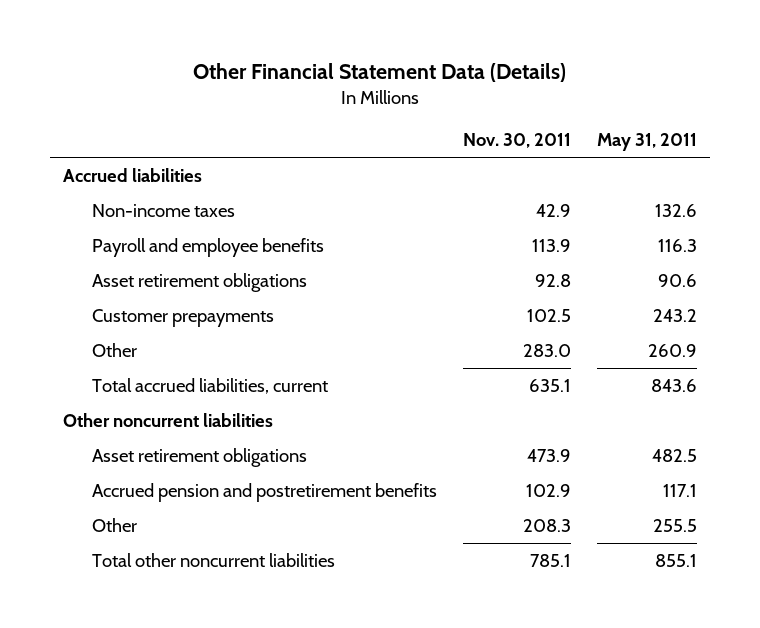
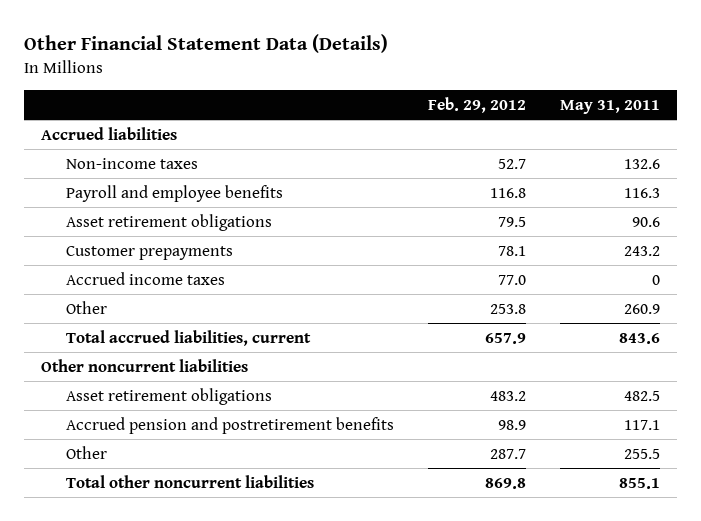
- | Nov. 30, 2011 | May 31, 2011
+ | Feb. 29, 2012 | May 31, 2011
+ Accrued income taxes | 77.0 | 0

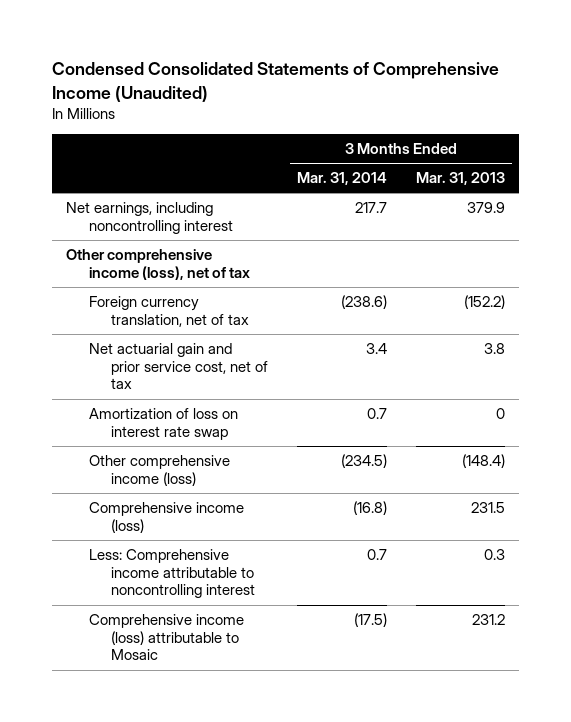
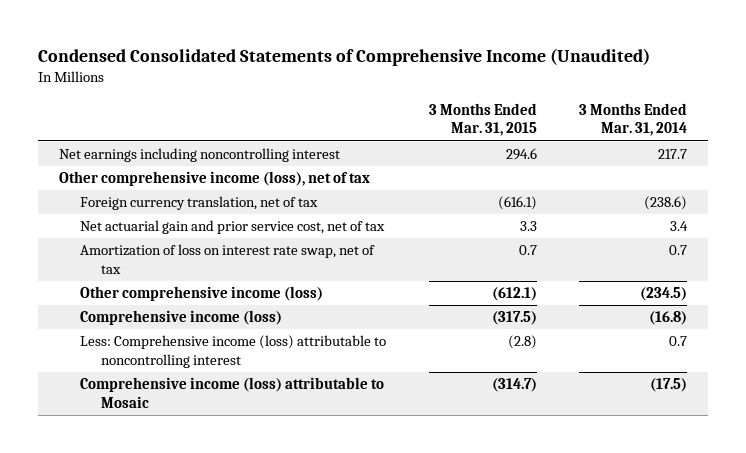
- | 3 Months Ended Mar. 31, 2014 | 3 Months Ended Mar. 31, 2013
+ | 3 Months Ended Mar. 31, 2015 | 3 Months Ended Mar. 31, 2014
- Net earnings, including noncontrolling interest | 217.7 | 379.9
+ Net earnings including noncontrolling interest | 294.6 | 217.7
- Amortization of loss on interest rate swap | 0.7 | 0
+ Amortization of loss on interest rate swap, net of tax | 0.7 | 0.7
- Less: Comprehensive income attributable to noncontrolling interest | 0.7 | 0.3
+ Less: Comprehensive income (loss) attributable to noncontrolling interest | (2.8) | 0.7

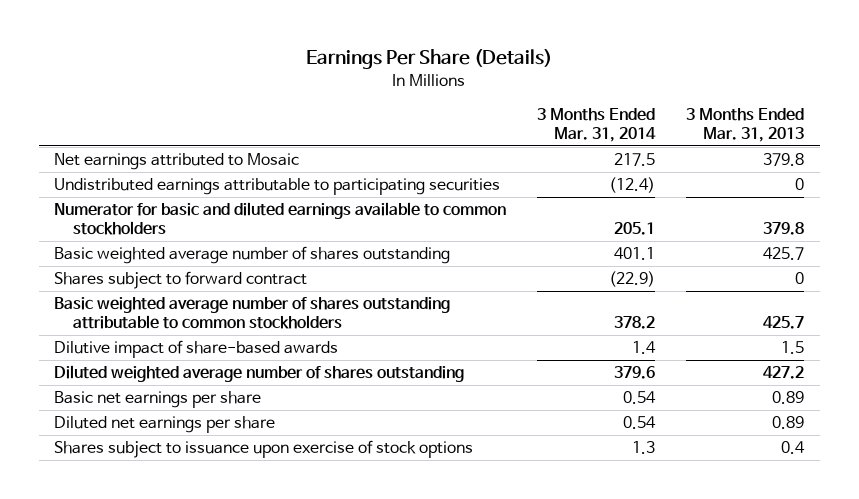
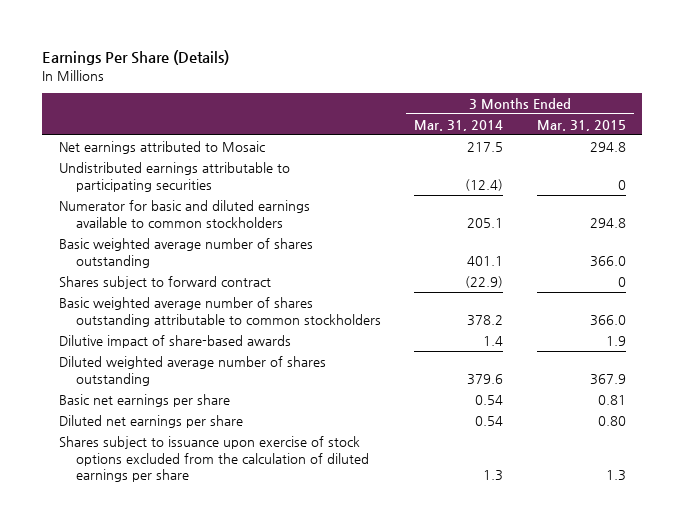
- | 3 Months Ended Mar. 31, 2014 | 3 Months Ended Mar. 31, 2013
+ | 3 Months Ended Mar. 31, 2014 | 3 Months Ended Mar. 31, 2015
- Shares subject to issuance upon exercise of stock options | 1.3 | 0.4
+ Shares subject to issuance upon exercise of stock options excluded from the calculation of diluted earnings per share | 1.3 | 1.3

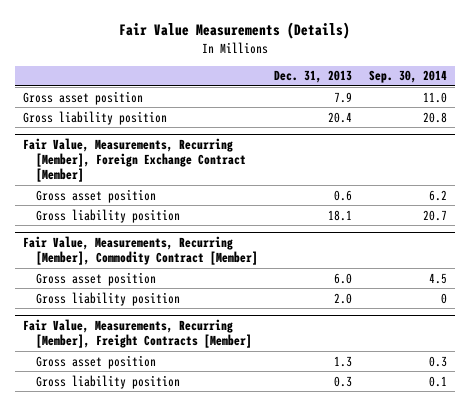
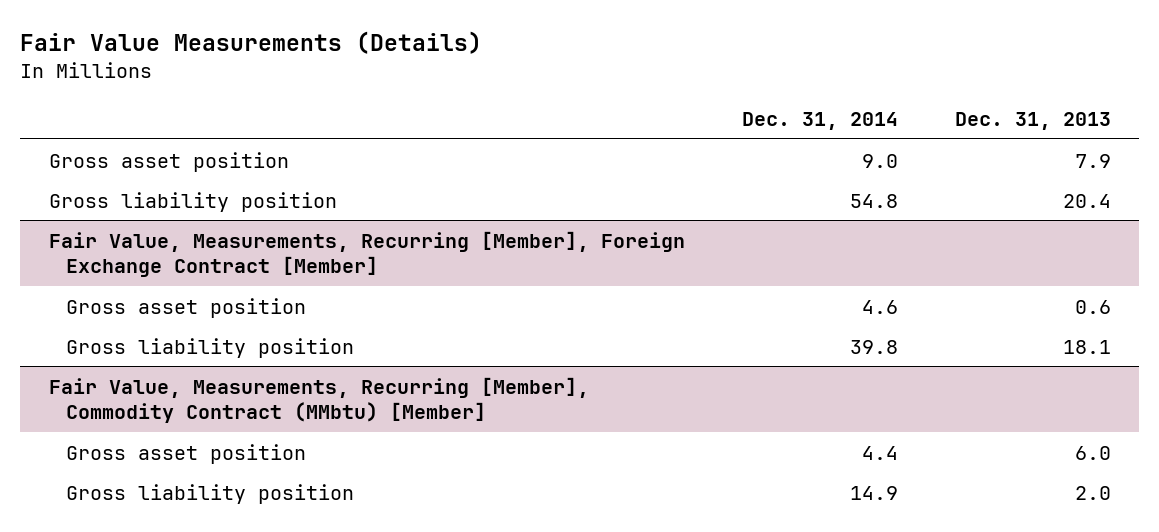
- | Dec. 31, 2013 | Sep. 30, 2014
+ | Dec. 31, 2014 | Dec. 31, 2013
- Fair Value, Measurements, Recurring [Member], Commodity Contract [Member]
+ Fair Value, Measurements, Recurring [Member], Commodity Contract (MMbtu) [Member]
- Fair Value, Measurements, Recurring [Member], Freight Contracts [Member]
- Gross asset position | 1.3 | 0.3
- Gross liability position | 0.3 | 0.1

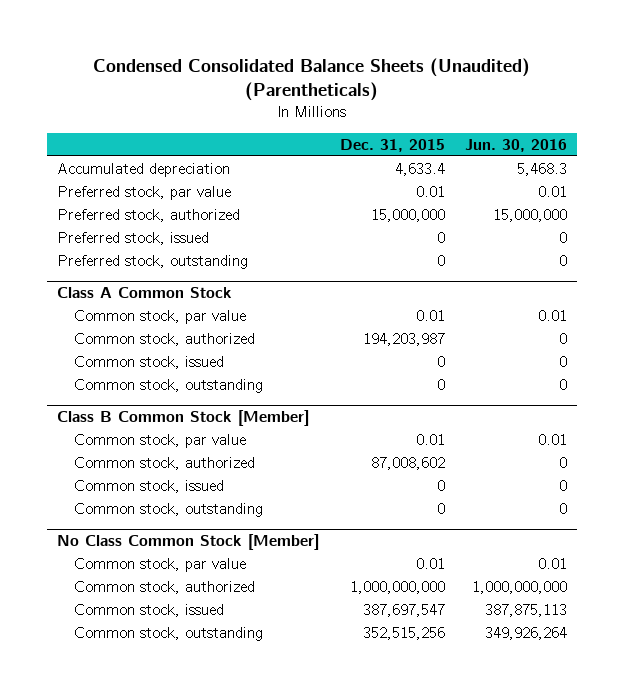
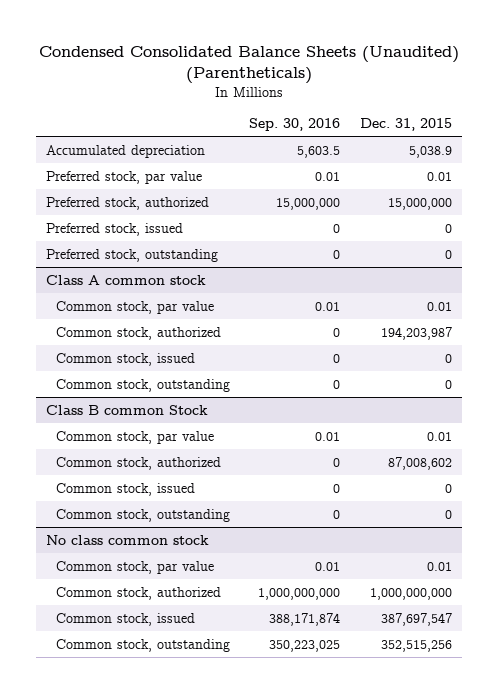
- | Dec. 31, 2015 | Jun. 30, 2016
+ | Sep. 30, 2016 | Dec. 31, 2015
- Accumulated depreciation | 4,633.4 | 5,468.3
+ Accumulated depreciation | 5,603.5 | 5,038.9
- Class A Common Stock
+ Class A common stock
- Class B Common Stock [Member]
+ Class B common Stock
- No Class Common Stock [Member]
+ No class common stock

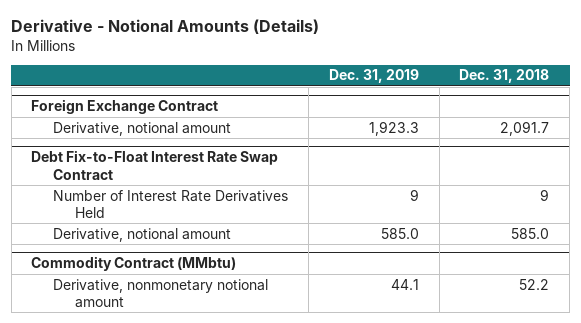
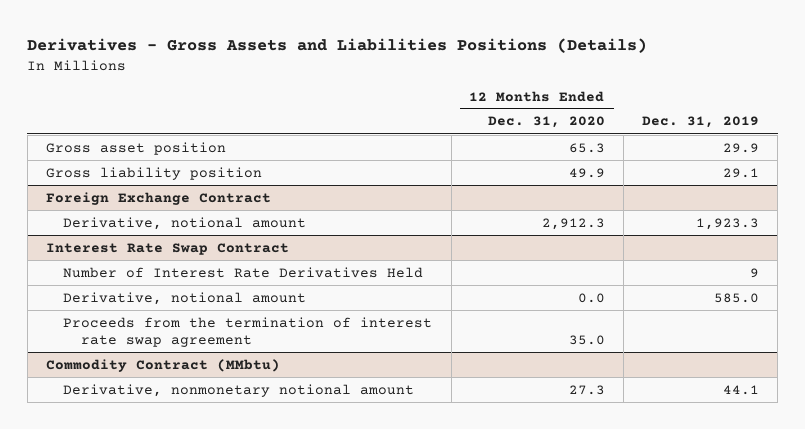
- Derivative - Notional Amounts (Details)
+ Derivatives - Gross Assets and Liabilities Positions (Details)
- | Dec. 31, 2019 | Dec. 31, 2018
+ | 12 Months Ended Dec. 31, 2020 | Dec. 31, 2019
+ Gross asset position | 65.3 | 29.9
+ Gross liability position | 49.9 | 29.1
- Debt Fix-to-Float Interest Rate Swap Contract
+ Interest Rate Swap Contract
+ Proceeds from the termination of interest rate swap agreement | 35.0 |

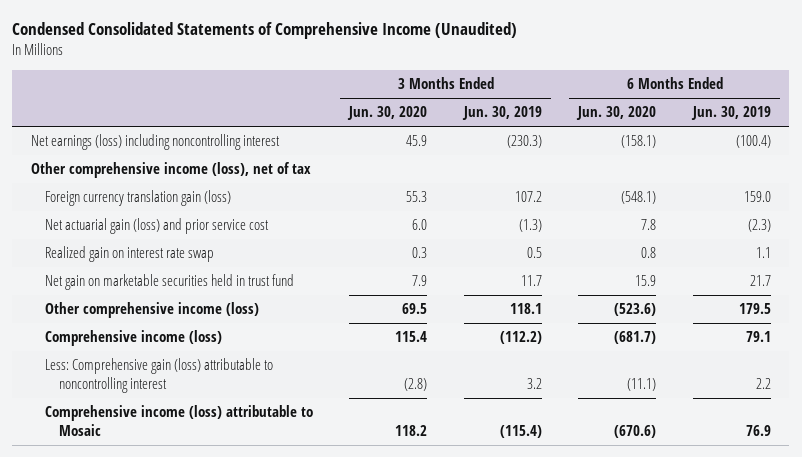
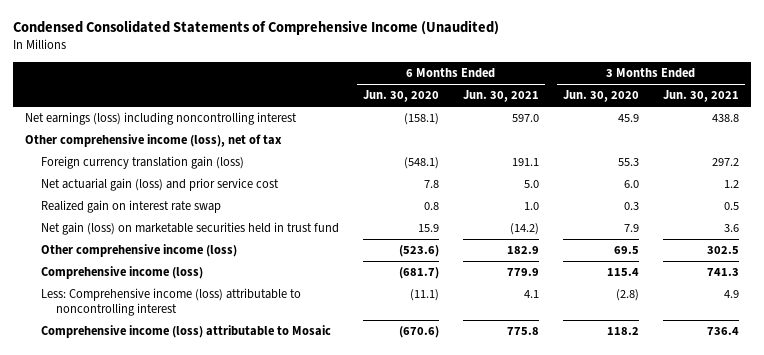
- | 3 Months Ended Jun. 30, 2020 | 3 Months Ended Jun. 30, 2019 | 6 Months Ended Jun. 30, 2020 | 6 Months Ended Jun. 30, 2019
+ | 6 Months Ended Jun. 30, 2020 | 6 Months Ended Jun. 30, 2021 | 3 Months Ended Jun. 30, 2020 | 3 Months Ended Jun. 30, 2021
- Net gain on marketable securities held in trust fund | 7.9 | 11.7 | 15.9 | 21.7
+ Net gain (loss) on marketable securities held in trust fund | 15.9 | (14.2) | 7.9 | 3.6
- Less: Comprehensive gain (loss) attributable to noncontrolling interest | (2.8) | 3.2 | (11.1) | 2.2
+ Less: Comprehensive income (loss) attributable to noncontrolling interest | (11.1) | 4.1 | (2.8) | 4.9

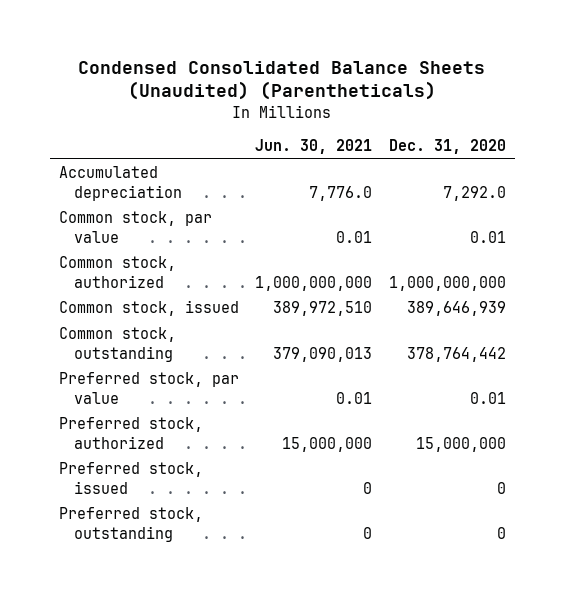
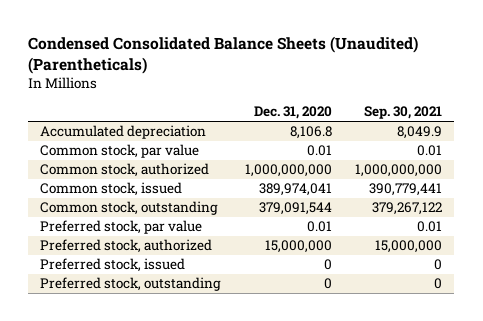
- | Jun. 30, 2021 | Dec. 31, 2020
+ | Dec. 31, 2020 | Sep. 30, 2021
- Accumulated depreciation | 7,776.0 | 7,292.0
+ Accumulated depreciation | 8,106.8 | 8,049.9
- Common stock, issued | 389,972,510 | 389,646,939
- Common stock, outstanding | 379,090,013 | 378,764,442
+ Common stock, issued | 389,974,041 | 390,779,441
+ Common stock, outstanding | 379,091,544 | 379,267,122

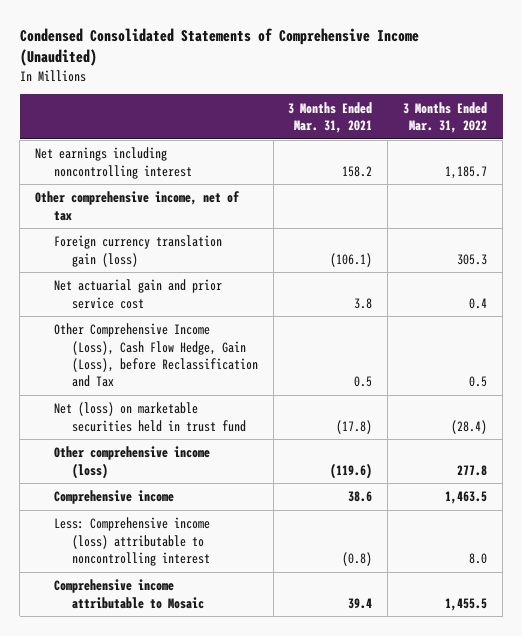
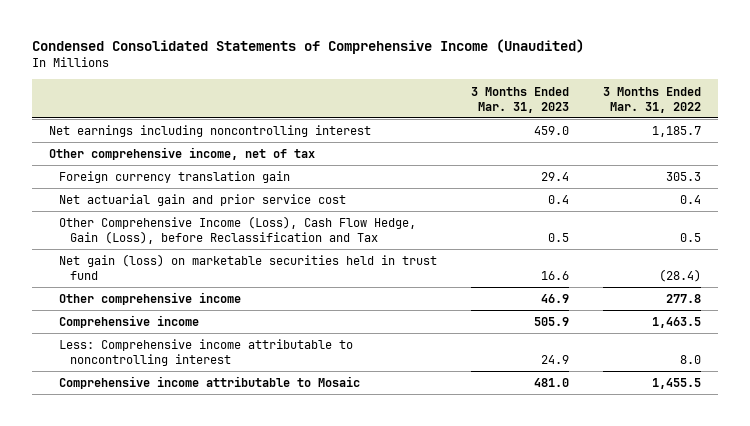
- | 3 Months Ended Mar. 31, 2021 | 3 Months Ended Mar. 31, 2022
+ | 3 Months Ended Mar. 31, 2023 | 3 Months Ended Mar. 31, 2022
- Foreign currency translation gain (loss) | (106.1) | 305.3
+ Foreign currency translation gain | 29.4 | 305.3
- Net (loss) on marketable securities held in trust fund | (17.8) | (28.4)
- Other comprehensive income (loss) | (119.6) | 277.8
+ Net gain (loss) on marketable securities held in trust fund | 16.6 | (28.4)
+ Other comprehensive income | 46.9 | 277.8
- Less: Comprehensive income (loss) attributable to noncontrolling interest | (0.8) | 8.0
+ Less: Comprehensive income attributable to noncontrolling interest | 24.9 | 8.0

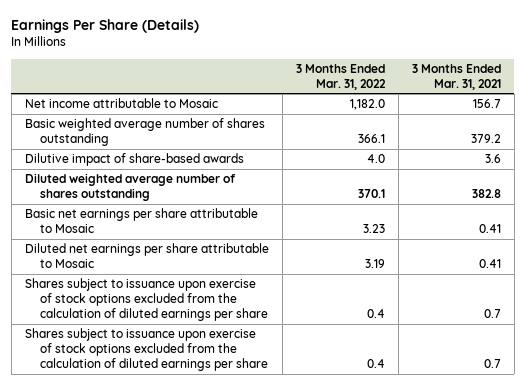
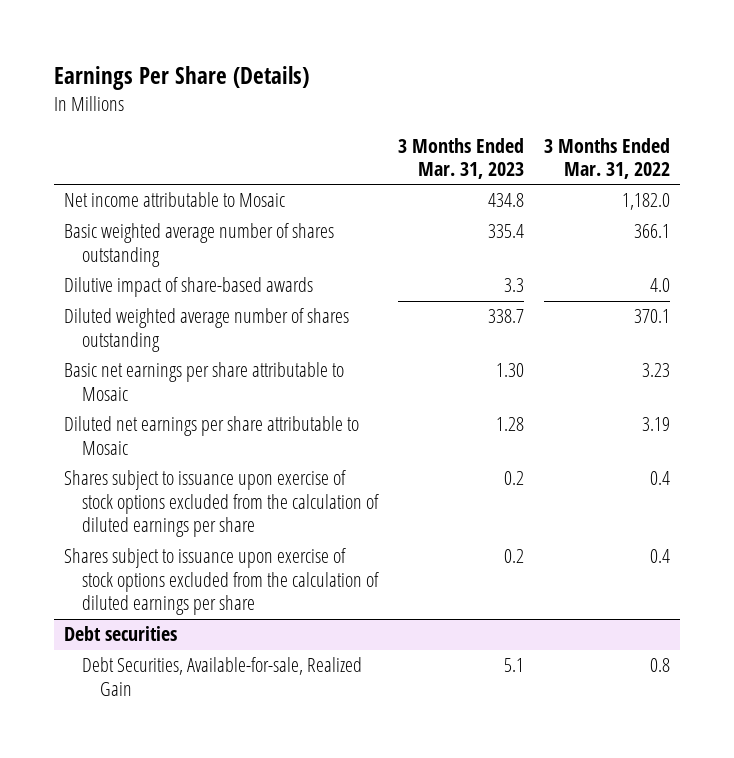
- | 3 Months Ended Mar. 31, 2022 | 3 Months Ended Mar. 31, 2021
+ | 3 Months Ended Mar. 31, 2023 | 3 Months Ended Mar. 31, 2022
+ Debt securities
+ Debt Securities, Available-for-sale, Realized Gain | 5.1 | 0.8

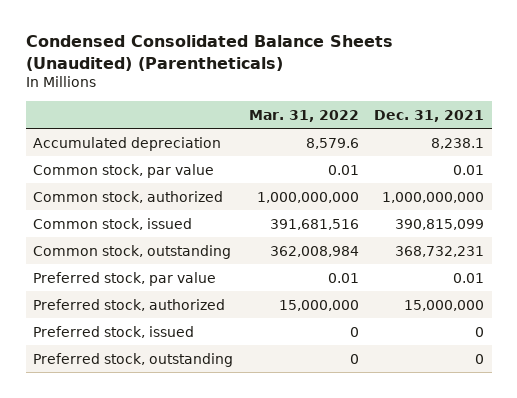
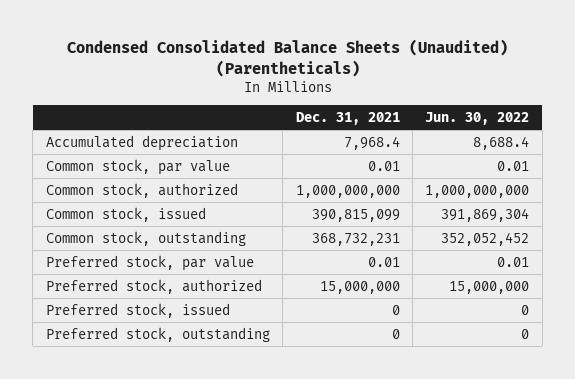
- | Mar. 31, 2022 | Dec. 31, 2021
+ | Dec. 31, 2021 | Jun. 30, 2022
- Accumulated depreciation | 8,579.6 | 8,238.1
+ Accumulated depreciation | 7,968.4 | 8,688.4

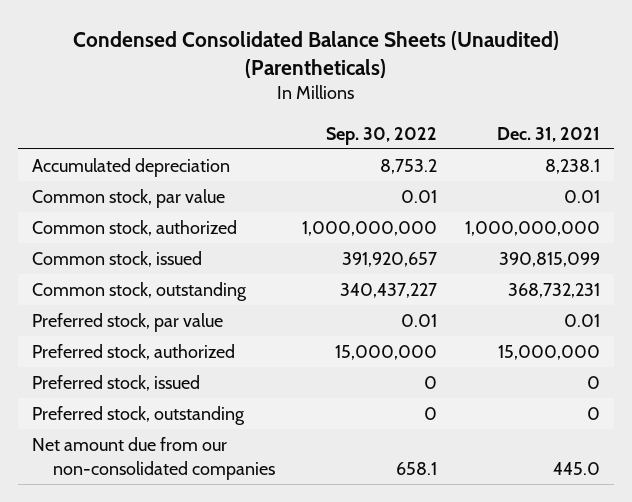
- | Dec. 31, 2021 | Jun. 30, 2022
+ | Sep. 30, 2022 | Dec. 31, 2021
- Accumulated depreciation | 7,968.4 | 8,688.4
+ Accumulated depreciation | 8,753.2 | 8,238.1
+ Net amount due from our non-consolidated companies | 658.1 | 445.0

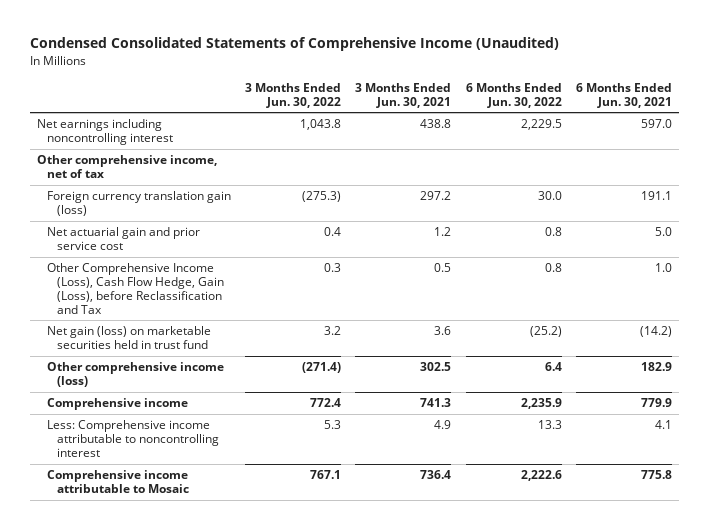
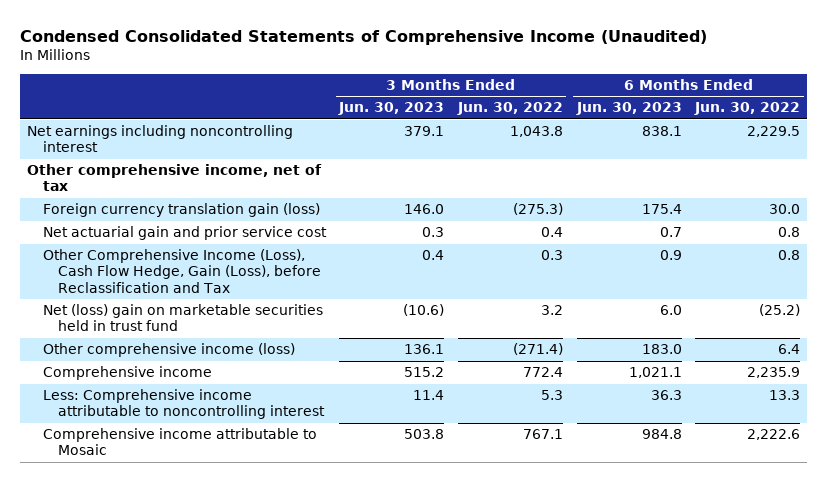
- | 3 Months Ended Jun. 30, 2022 | 3 Months Ended Jun. 30, 2021 | 6 Months Ended Jun. 30, 2022 | 6 Months Ended Jun. 30, 2021
+ | 3 Months Ended Jun. 30, 2023 | 3 Months Ended Jun. 30, 2022 | 6 Months Ended Jun. 30, 2023 | 6 Months Ended Jun. 30, 2022
- Net gain (loss) on marketable securities held in trust fund | 3.2 | 3.6 | (25.2) | (14.2)
+ Net (loss) gain on marketable securities held in trust fund | (10.6) | 3.2 | 6.0 | (25.2)

